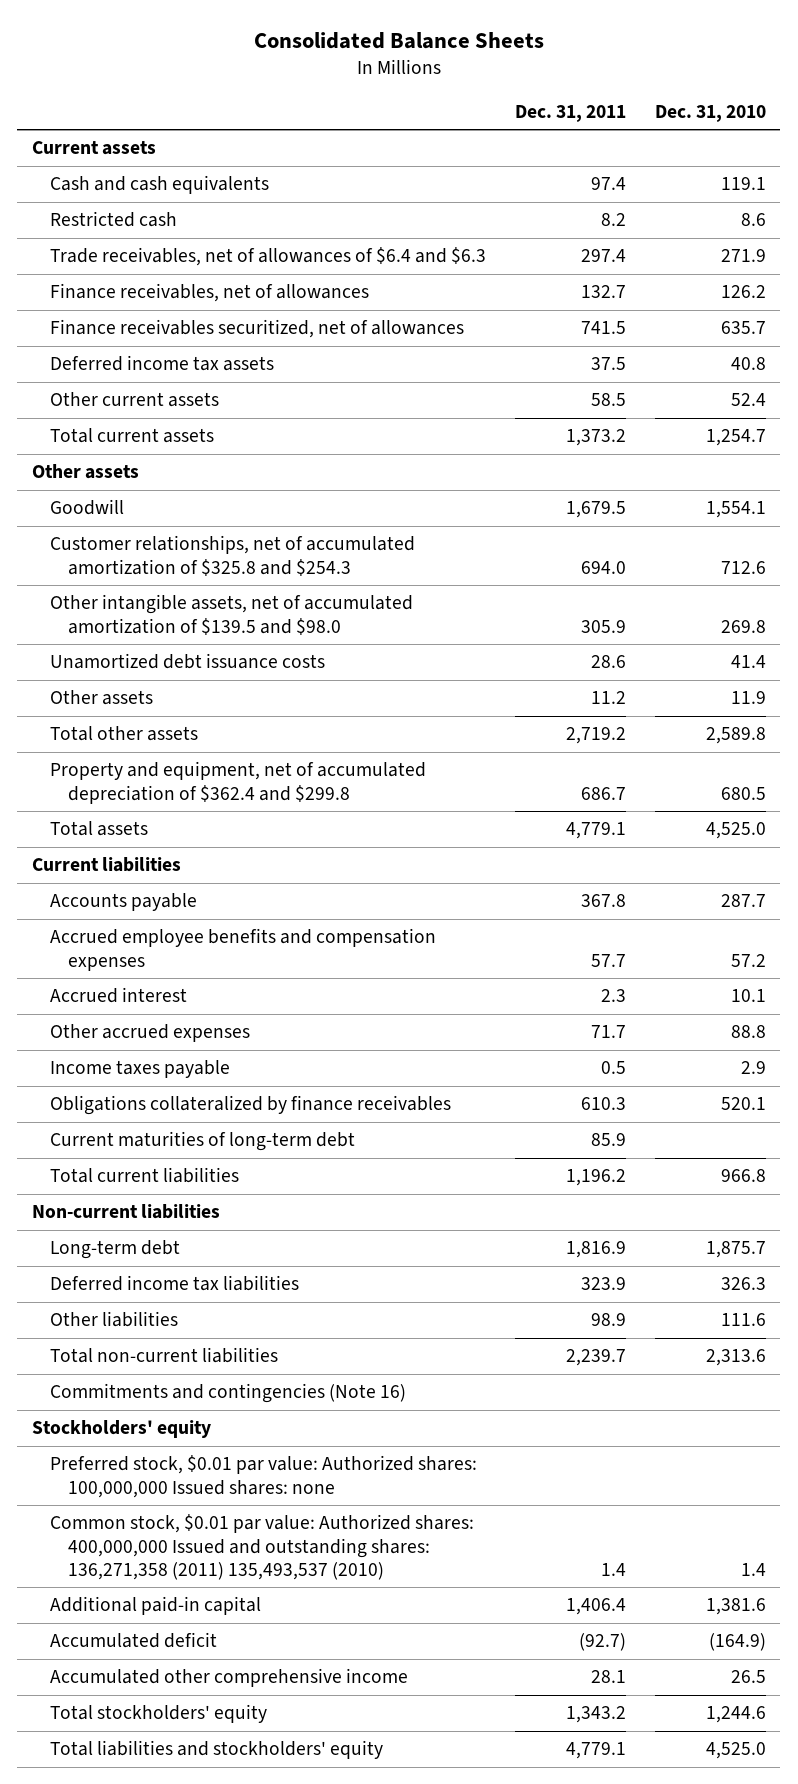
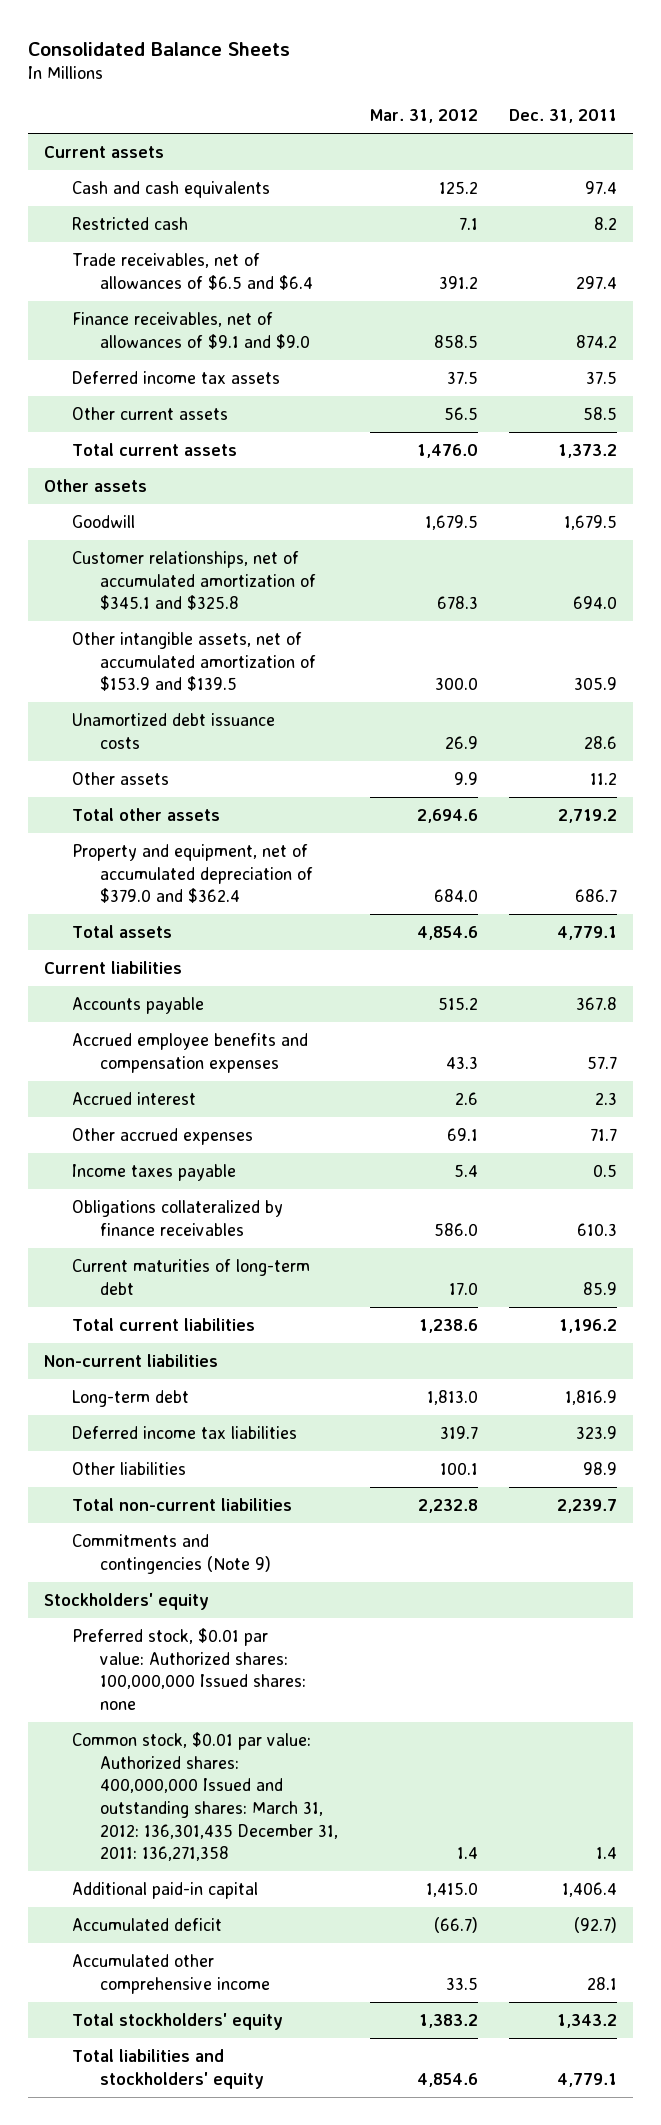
- | Dec. 31, 2011 | Dec. 31, 2010
+ | Mar. 31, 2012 | Dec. 31, 2011
- Trade receivables, net of allowances of $6.4 and $6.3 | 297.4 | 271.9
- Finance receivables, net of allowances | 132.7 | 126.2
- Finance receivables securitized, net of allowances | 741.5 | 635.7
+ Trade receivables, net of allowances of $6.5 and $6.4 | 391.2 | 297.4
+ Finance receivables, net of allowances of $9.1 and $9.0 | 858.5 | 874.2
- Customer relationships, net of accumulated amortization of $325.8 and $254.3 | 694.0 | 712.6
- Other intangible assets, net of accumulated amortization of $139.5 and $98.0 | 305.9 | 269.8
+ Customer relationships, net of accumulated amortization of $345.1 and $325.8 | 678.3 | 694.0
+ Other intangible assets, net of accumulated amortization of $153.9 and $139.5 | 300.0 | 305.9
- Property and equipment, net of accumulated depreciation of $362.4 and $299.8 | 686.7 | 680.5
+ Property and equipment, net of accumulated depreciation of $379.0 and $362.4 | 684.0 | 686.7
- Commitments and contingencies (Note 16)
+ Commitments and contingencies (Note 9)
- Common stock, $0.01 par value: Authorized shares: 400,000,000 Issued and outstanding shares: 136,271,358 (2011) 135,493,537 (2010) | 1.4 | 1.4
+ Common stock, $0.01 par value: Authorized shares: 400,000,000 Issued and outstanding shares: March 31, 2012: 136,301,435 December 31, 2011: 136,271,358 | 1.4 | 1.4

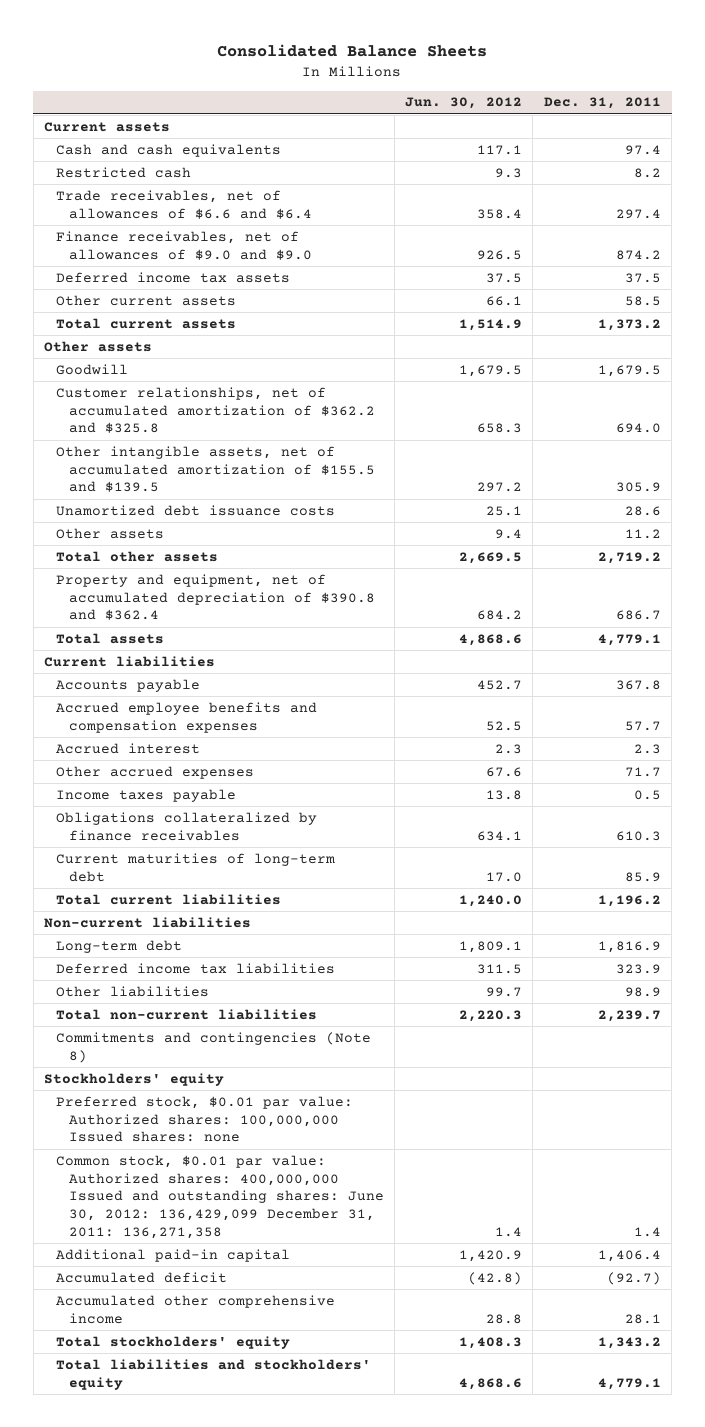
- | Mar. 31, 2012 | Dec. 31, 2011
+ | Jun. 30, 2012 | Dec. 31, 2011
- Trade receivables, net of allowances of $6.5 and $6.4 | 391.2 | 297.4
- Finance receivables, net of allowances of $9.1 and $9.0 | 858.5 | 874.2
+ Trade receivables, net of allowances of $6.6 and $6.4 | 358.4 | 297.4
+ Finance receivables, net of allowances of $9.0 and $9.0 | 926.5 | 874.2
- Customer relationships, net of accumulated amortization of $345.1 and $325.8 | 678.3 | 694.0
- Other intangible assets, net of accumulated amortization of $153.9 and $139.5 | 300.0 | 305.9
+ Customer relationships, net of accumulated amortization of $362.2 and $325.8 | 658.3 | 694.0
+ Other intangible assets, net of accumulated amortization of $155.5 and $139.5 | 297.2 | 305.9
- Property and equipment, net of accumulated depreciation of $379.0 and $362.4 | 684.0 | 686.7
+ Property and equipment, net of accumulated depreciation of $390.8 and $362.4 | 684.2 | 686.7
- Commitments and contingencies (Note 9)
+ Commitments and contingencies (Note 8)
- Common stock, $0.01 par value: Authorized shares: 400,000,000 Issued and outstanding shares: March 31, 2012: 136,301,435 December 31, 2011: 136,271,358 | 1.4 | 1.4
+ Common stock, $0.01 par value: Authorized shares: 400,000,000 Issued and outstanding shares: June 30, 2012: 136,429,099 December 31, 2011: 136,271,358 | 1.4 | 1.4

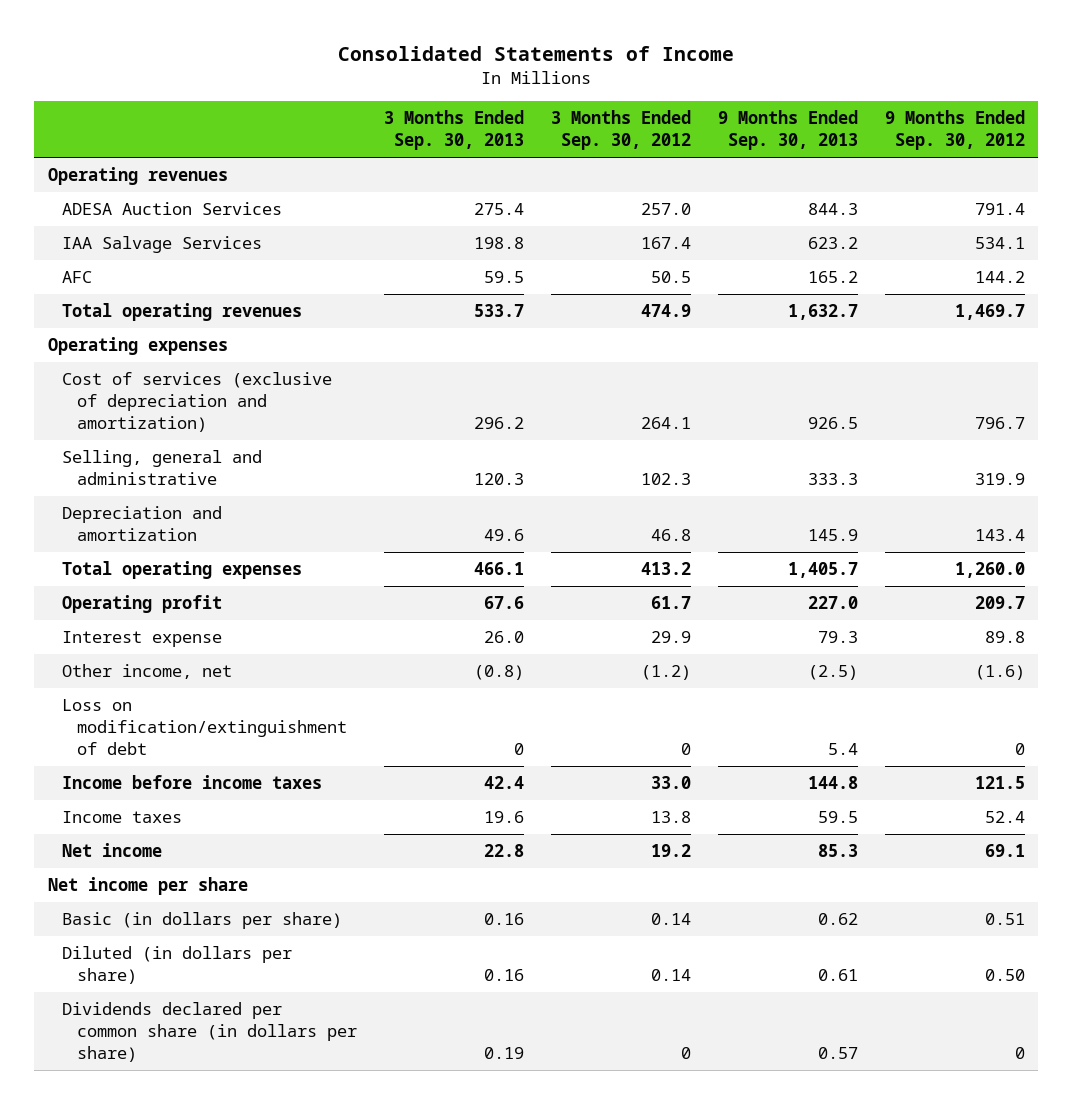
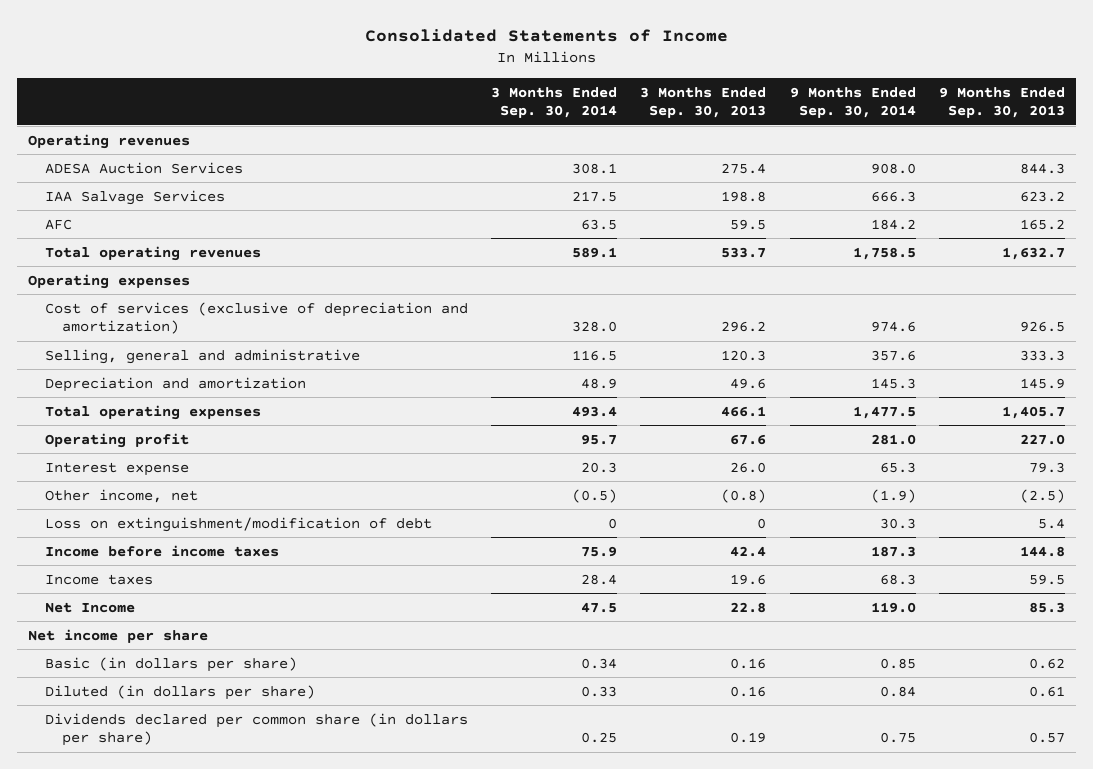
- | 3 Months Ended Sep. 30, 2013 | 3 Months Ended Sep. 30, 2012 | 9 Months Ended Sep. 30, 2013 | 9 Months Ended Sep. 30, 2012
+ | 3 Months Ended Sep. 30, 2014 | 3 Months Ended Sep. 30, 2013 | 9 Months Ended Sep. 30, 2014 | 9 Months Ended Sep. 30, 2013
- Loss on modification/extinguishment of debt | 0 | 0 | 5.4 | 0
+ Loss on extinguishment/modification of debt | 0 | 0 | 30.3 | 5.4
- Net income | 22.8 | 19.2 | 85.3 | 69.1
+ Net Income | 47.5 | 22.8 | 119.0 | 85.3

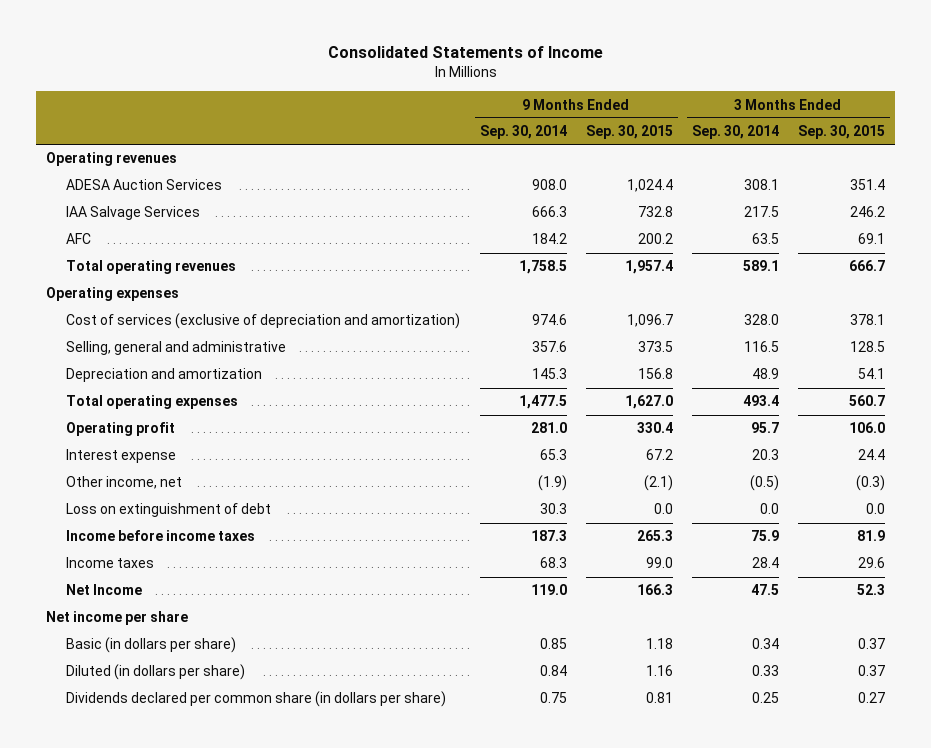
- | 3 Months Ended Sep. 30, 2014 | 3 Months Ended Sep. 30, 2013 | 9 Months Ended Sep. 30, 2014 | 9 Months Ended Sep. 30, 2013
+ | 9 Months Ended Sep. 30, 2014 | 9 Months Ended Sep. 30, 2015 | 3 Months Ended Sep. 30, 2014 | 3 Months Ended Sep. 30, 2015
- Loss on extinguishment/modification of debt | 0 | 0 | 30.3 | 5.4
+ Loss on extinguishment of debt | 30.3 | 0.0 | 0.0 | 0.0

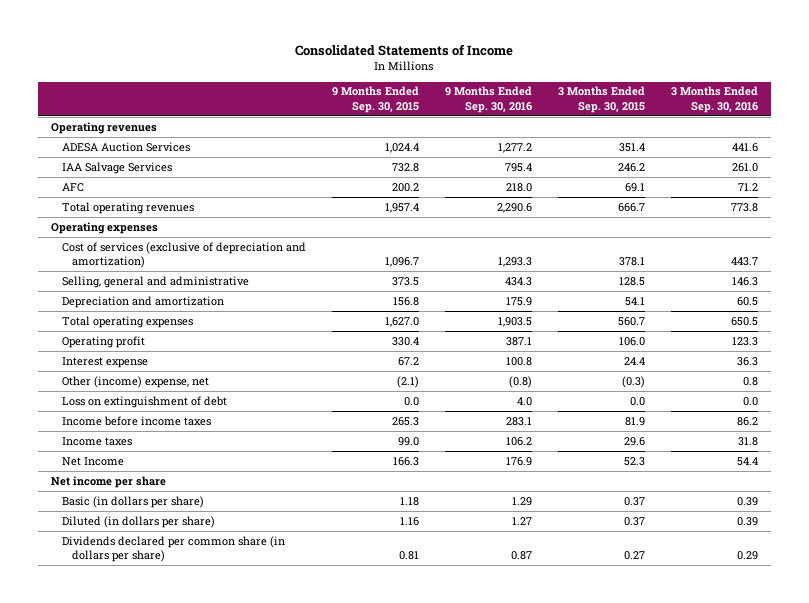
- | 9 Months Ended Sep. 30, 2014 | 9 Months Ended Sep. 30, 2015 | 3 Months Ended Sep. 30, 2014 | 3 Months Ended Sep. 30, 2015
+ | 9 Months Ended Sep. 30, 2015 | 9 Months Ended Sep. 30, 2016 | 3 Months Ended Sep. 30, 2015 | 3 Months Ended Sep. 30, 2016
- Other income, net | (1.9) | (2.1) | (0.5) | (0.3)
+ Other (income) expense, net | (2.1) | (0.8) | (0.3) | 0.8

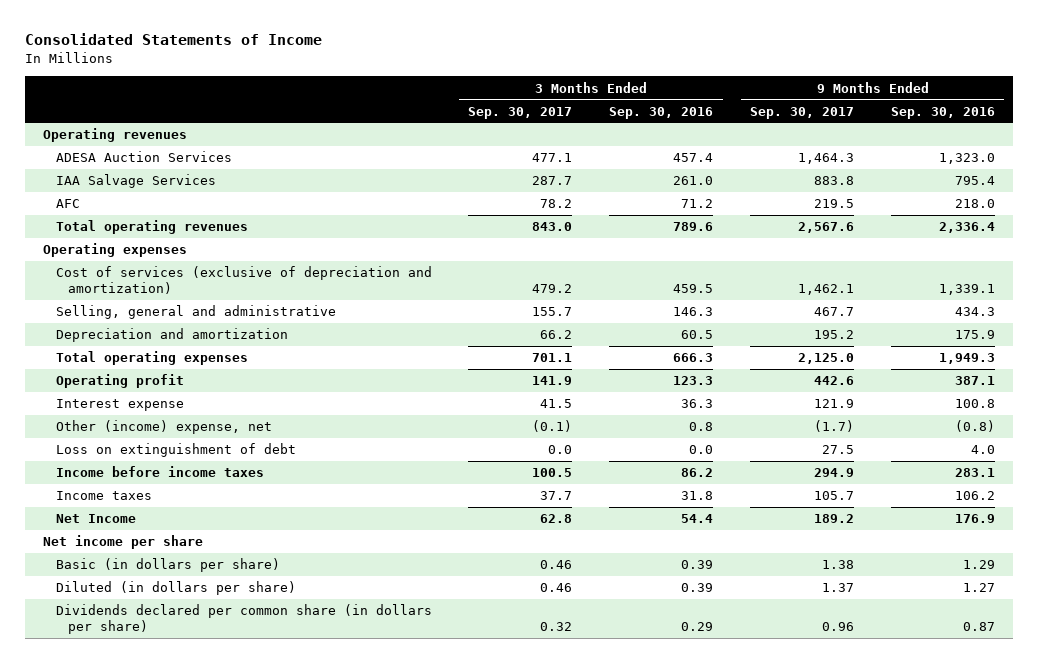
- | 9 Months Ended Sep. 30, 2015 | 9 Months Ended Sep. 30, 2016 | 3 Months Ended Sep. 30, 2015 | 3 Months Ended Sep. 30, 2016
+ | 3 Months Ended Sep. 30, 2017 | 3 Months Ended Sep. 30, 2016 | 9 Months Ended Sep. 30, 2017 | 9 Months Ended Sep. 30, 2016
- ADESA Auction Services | 1,024.4 | 1,277.2 | 351.4 | 441.6
+ ADESA Auction Services | 477.1 | 457.4 | 1,464.3 | 1,323.0
- Total operating revenues | 1,957.4 | 2,290.6 | 666.7 | 773.8
+ Total operating revenues | 843.0 | 789.6 | 2,567.6 | 2,336.4
- Cost of services (exclusive of depreciation and amortization) | 1,096.7 | 1,293.3 | 378.1 | 443.7
+ Cost of services (exclusive of depreciation and amortization) | 479.2 | 459.5 | 1,462.1 | 1,339.1
- Total operating expenses | 1,627.0 | 1,903.5 | 560.7 | 650.5
+ Total operating expenses | 701.1 | 666.3 | 2,125.0 | 1,949.3

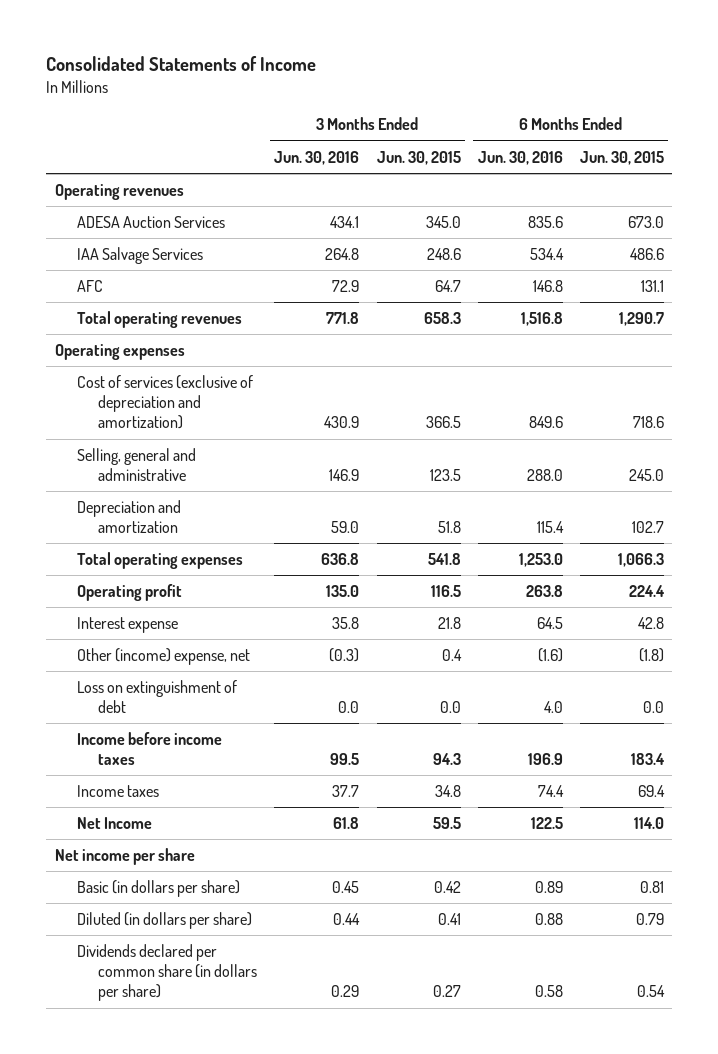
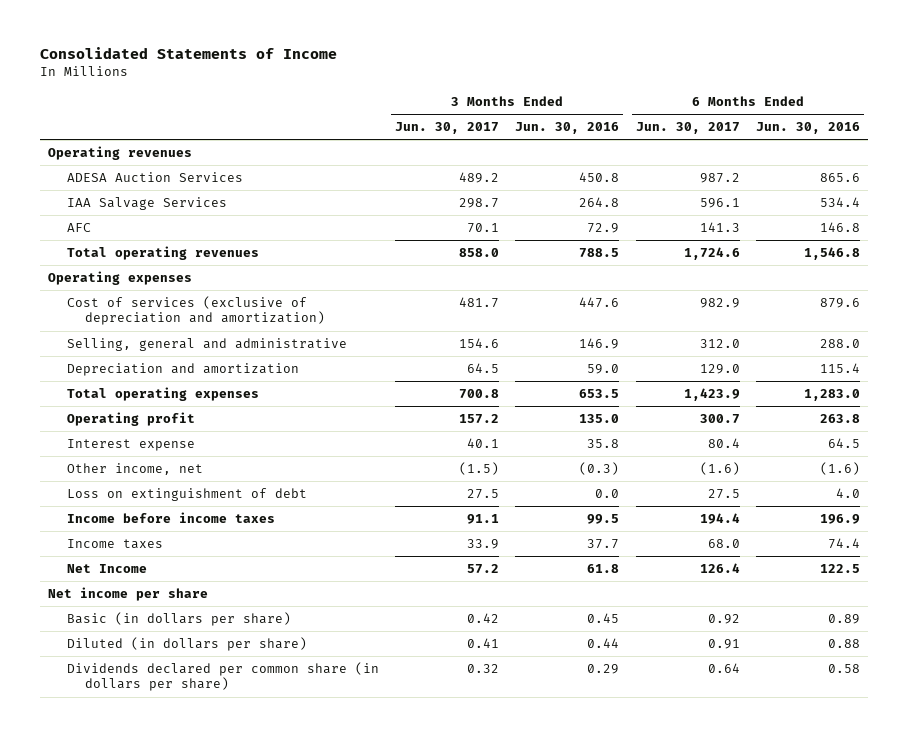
- | 3 Months Ended Jun. 30, 2016 | 3 Months Ended Jun. 30, 2015 | 6 Months Ended Jun. 30, 2016 | 6 Months Ended Jun. 30, 2015
+ | 3 Months Ended Jun. 30, 2017 | 3 Months Ended Jun. 30, 2016 | 6 Months Ended Jun. 30, 2017 | 6 Months Ended Jun. 30, 2016
- ADESA Auction Services | 434.1 | 345.0 | 835.6 | 673.0
+ ADESA Auction Services | 489.2 | 450.8 | 987.2 | 865.6
- Total operating revenues | 771.8 | 658.3 | 1,516.8 | 1,290.7
+ Total operating revenues | 858.0 | 788.5 | 1,724.6 | 1,546.8
- Cost of services (exclusive of depreciation and amortization) | 430.9 | 366.5 | 849.6 | 718.6
+ Cost of services (exclusive of depreciation and amortization) | 481.7 | 447.6 | 982.9 | 879.6
- Total operating expenses | 636.8 | 541.8 | 1,253.0 | 1,066.3
+ Total operating expenses | 700.8 | 653.5 | 1,423.9 | 1,283.0
- Other (income) expense, net | (0.3) | 0.4 | (1.6) | (1.8)
+ Other income, net | (1.5) | (0.3) | (1.6) | (1.6)

